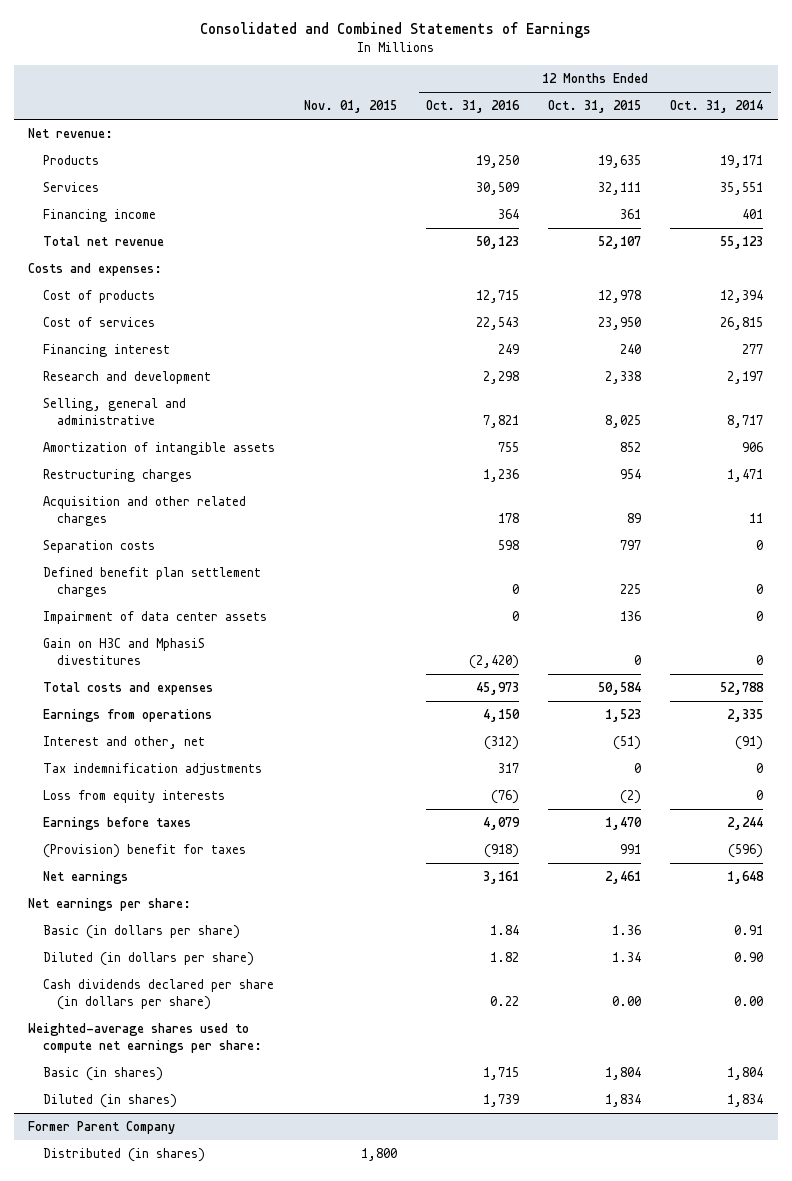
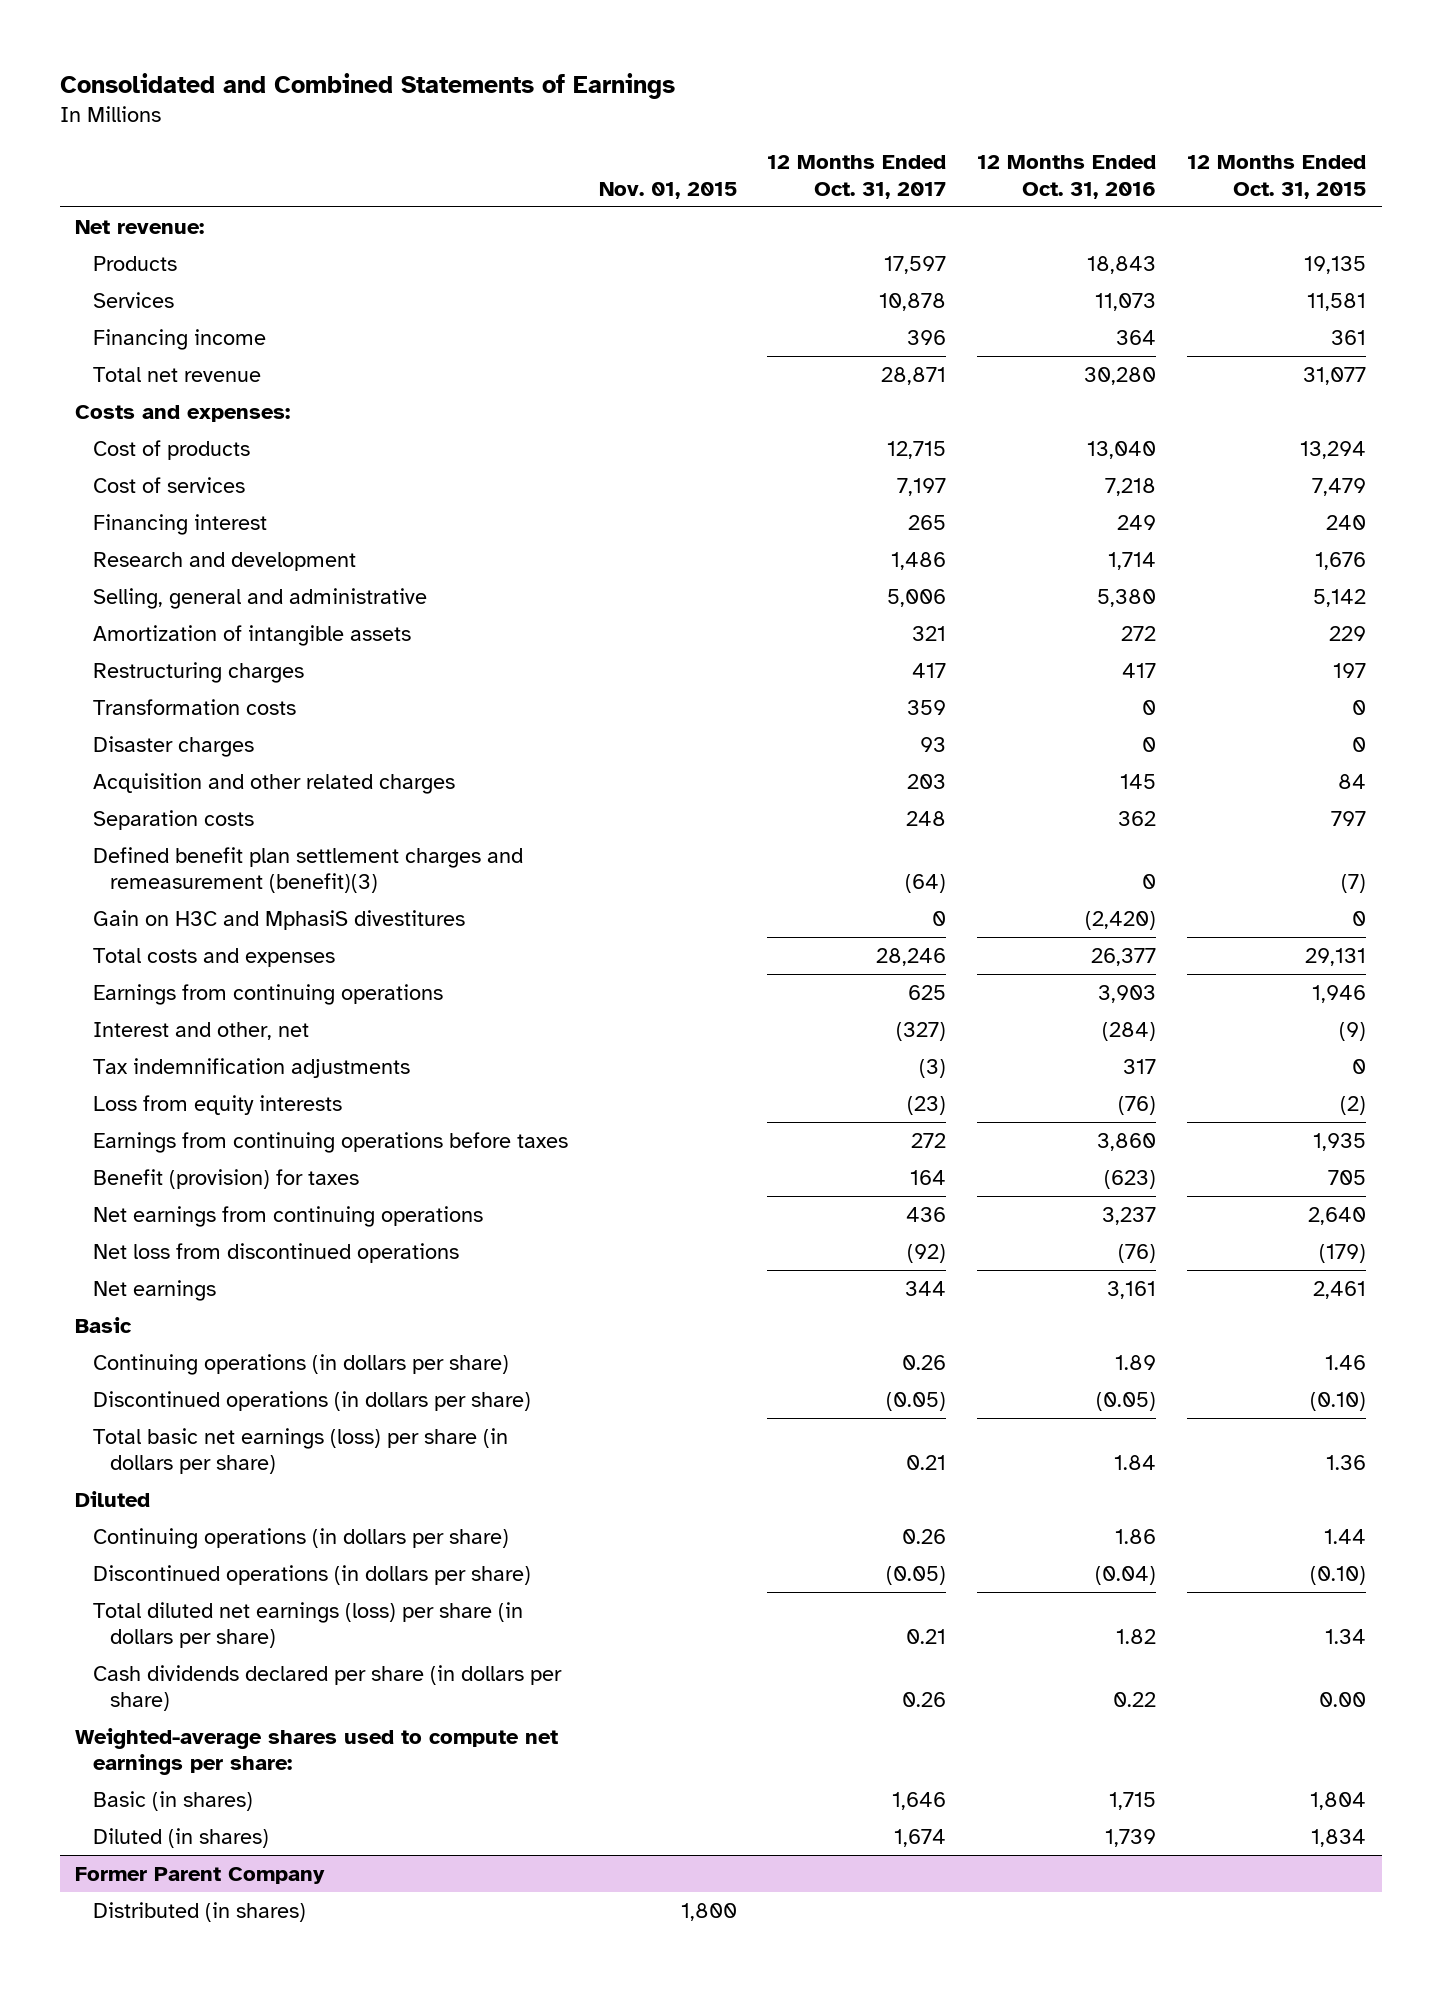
- | Nov. 01, 2015 | 12 Months Ended Oct. 31, 2016 | 12 Months Ended Oct. 31, 2015 | 12 Months Ended Oct. 31, 2014
+ | Nov. 01, 2015 | 12 Months Ended Oct. 31, 2017 | 12 Months Ended Oct. 31, 2016 | 12 Months Ended Oct. 31, 2015
- Products | | 19,250 | 19,635 | 19,171
- Services | | 30,509 | 32,111 | 35,551
+ Products | | 17,597 | 18,843 | 19,135
+ Services | | 10,878 | 11,073 | 11,581
- Total net revenue | | 50,123 | 52,107 | 55,123
+ Total net revenue | | 28,871 | 30,280 | 31,077
- Cost of products | | 12,715 | 12,978 | 12,394
- Cost of services | | 22,543 | 23,950 | 26,815
+ Cost of products | | 12,715 | 13,040 | 13,294
+ Cost of services | | 7,197 | 7,218 | 7,479
- Research and development | | 2,298 | 2,338 | 2,197
- Selling, general and administrative | | 7,821 | 8,025 | 8,717
- Amortization of intangible assets | | 755 | 852 | 906
- Restructuring charges | | 1,236 | 954 | 1,471
- Acquisition and other related charges | | 178 | 89 | 11
- Separation costs | | 598 | 797 | 0
- Defined benefit plan settlement charges | | 0 | 225 | 0
- Impairment of data center assets | | 0 | 136 | 0
+ Research and development | | 1,486 | 1,714 | 1,676
+ Selling, general and administrative | | 5,006 | 5,380 | 5,142
+ Amortization of intangible assets | | 321 | 272 | 229
+ Restructuring charges | | 417 | 417 | 197
+ Transformation costs | | 359 | 0 | 0
+ Disaster charges | | 93 | 0 | 0
+ Acquisition and other related charges | | 203 | 145 | 84
+ Separation costs | | 248 | 362 | 797
+ Defined benefit plan settlement charges and remeasurement (benefit)(3) | | (64) | 0 | (7)
- Total costs and expenses | | 45,973 | 50,584 | 52,788
- Earnings from operations | | 4,150 | 1,523 | 2,335
- Interest and other, net | | (312) | (51) | (91)
+ Total costs and expenses | | 28,246 | 26,377 | 29,131
+ Earnings from continuing operations | | 625 | 3,903 | 1,946
+ Interest and other, net | | (327) | (284) | (9)
- Earnings before taxes | | 4,079 | 1,470 | 2,244
- (Provision) benefit for taxes | | (918) | 991 | (596)
+ Earnings from continuing operations before taxes | | 272 | 3,860 | 1,935
+ Benefit (provision) for taxes | | 164 | (623) | 705
+ Net earnings from continuing operations | | 436 | 3,237 | 2,640
+ Net loss from discontinued operations | | (92) | (76) | (179)
- Net earnings per share:
- Basic (in dollars per share) | | 1.84 | 1.36 | 0.91
- Diluted (in dollars per share) | | 1.82 | 1.34 | 0.90
+ Basic
+ Continuing operations (in dollars per share) | | 0.26 | 1.89 | 1.46
+ Discontinued operations (in dollars per share) | | (0.05) | (0.05) | (0.10)
+ Total basic net earnings (loss) per share (in dollars per share) | | 0.21 | 1.84 | 1.36
+ Diluted
+ Continuing operations (in dollars per share) | | 0.26 | 1.86 | 1.44
+ Discontinued operations (in dollars per share) | | (0.05) | (0.04) | (0.10)
+ Total diluted net earnings (loss) per share (in dollars per share) | | 0.21 | 1.82 | 1.34

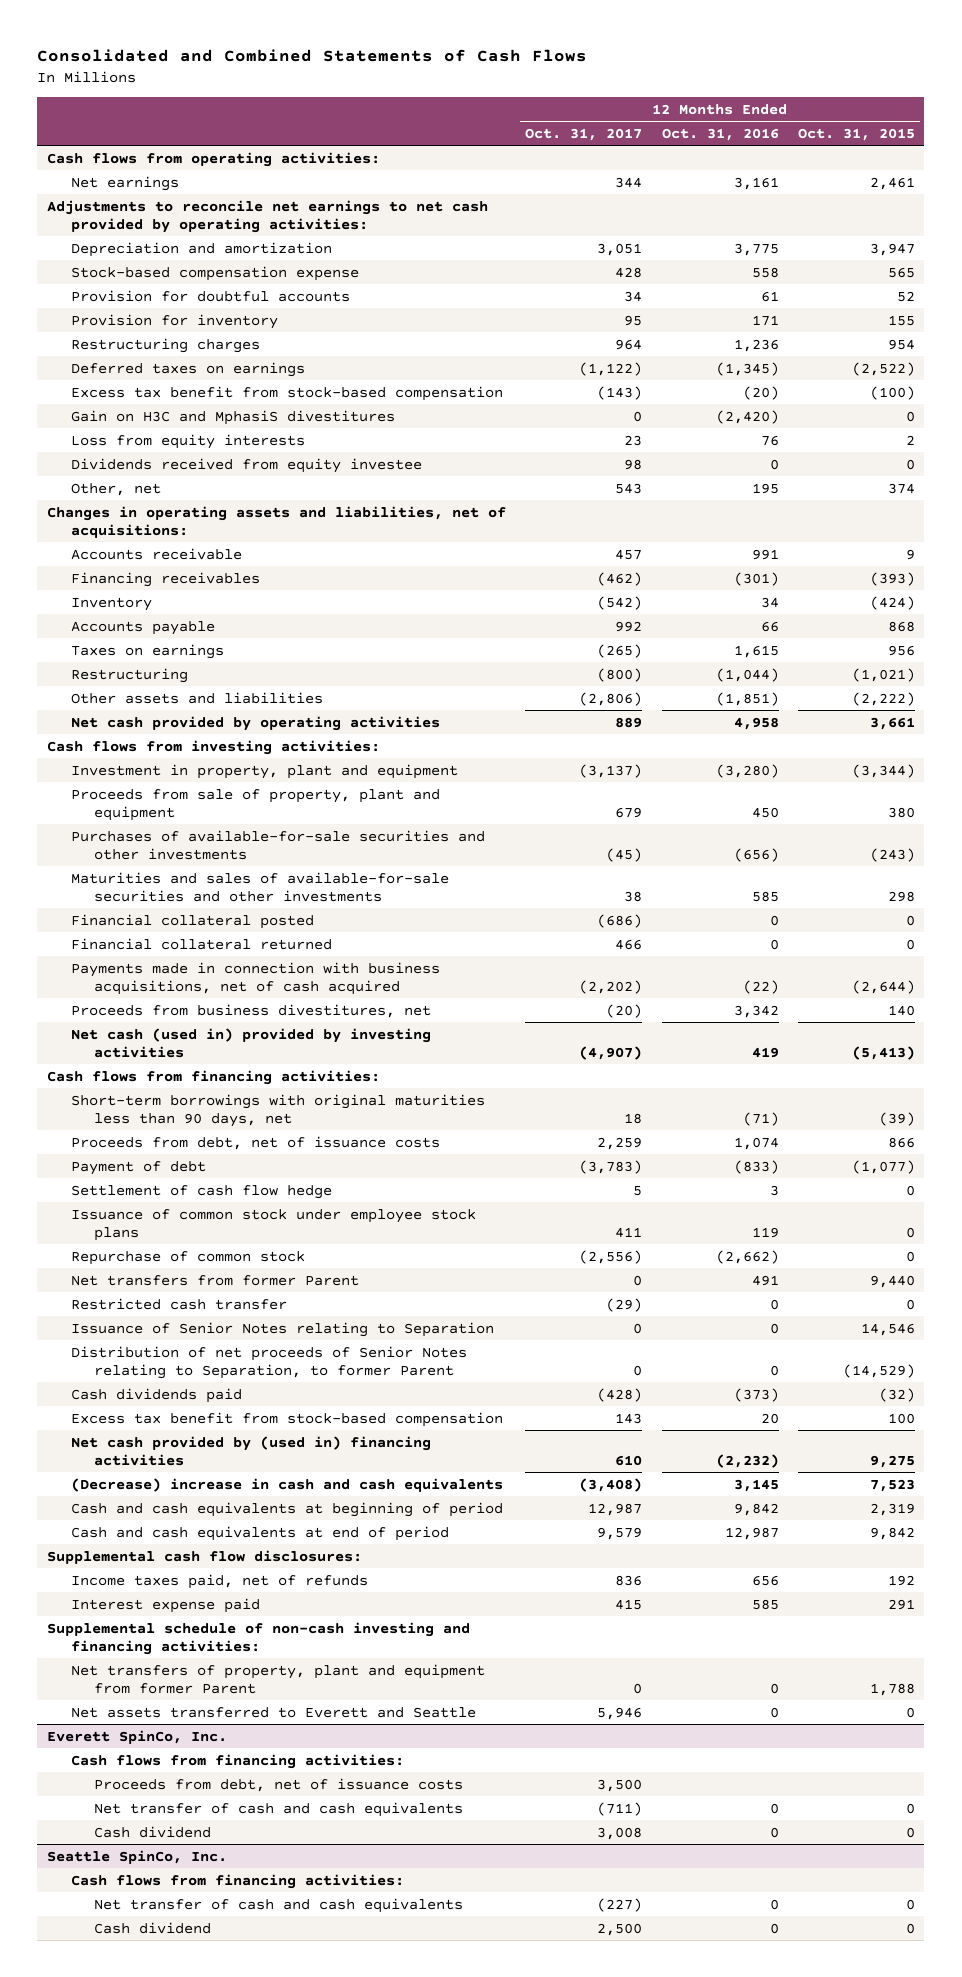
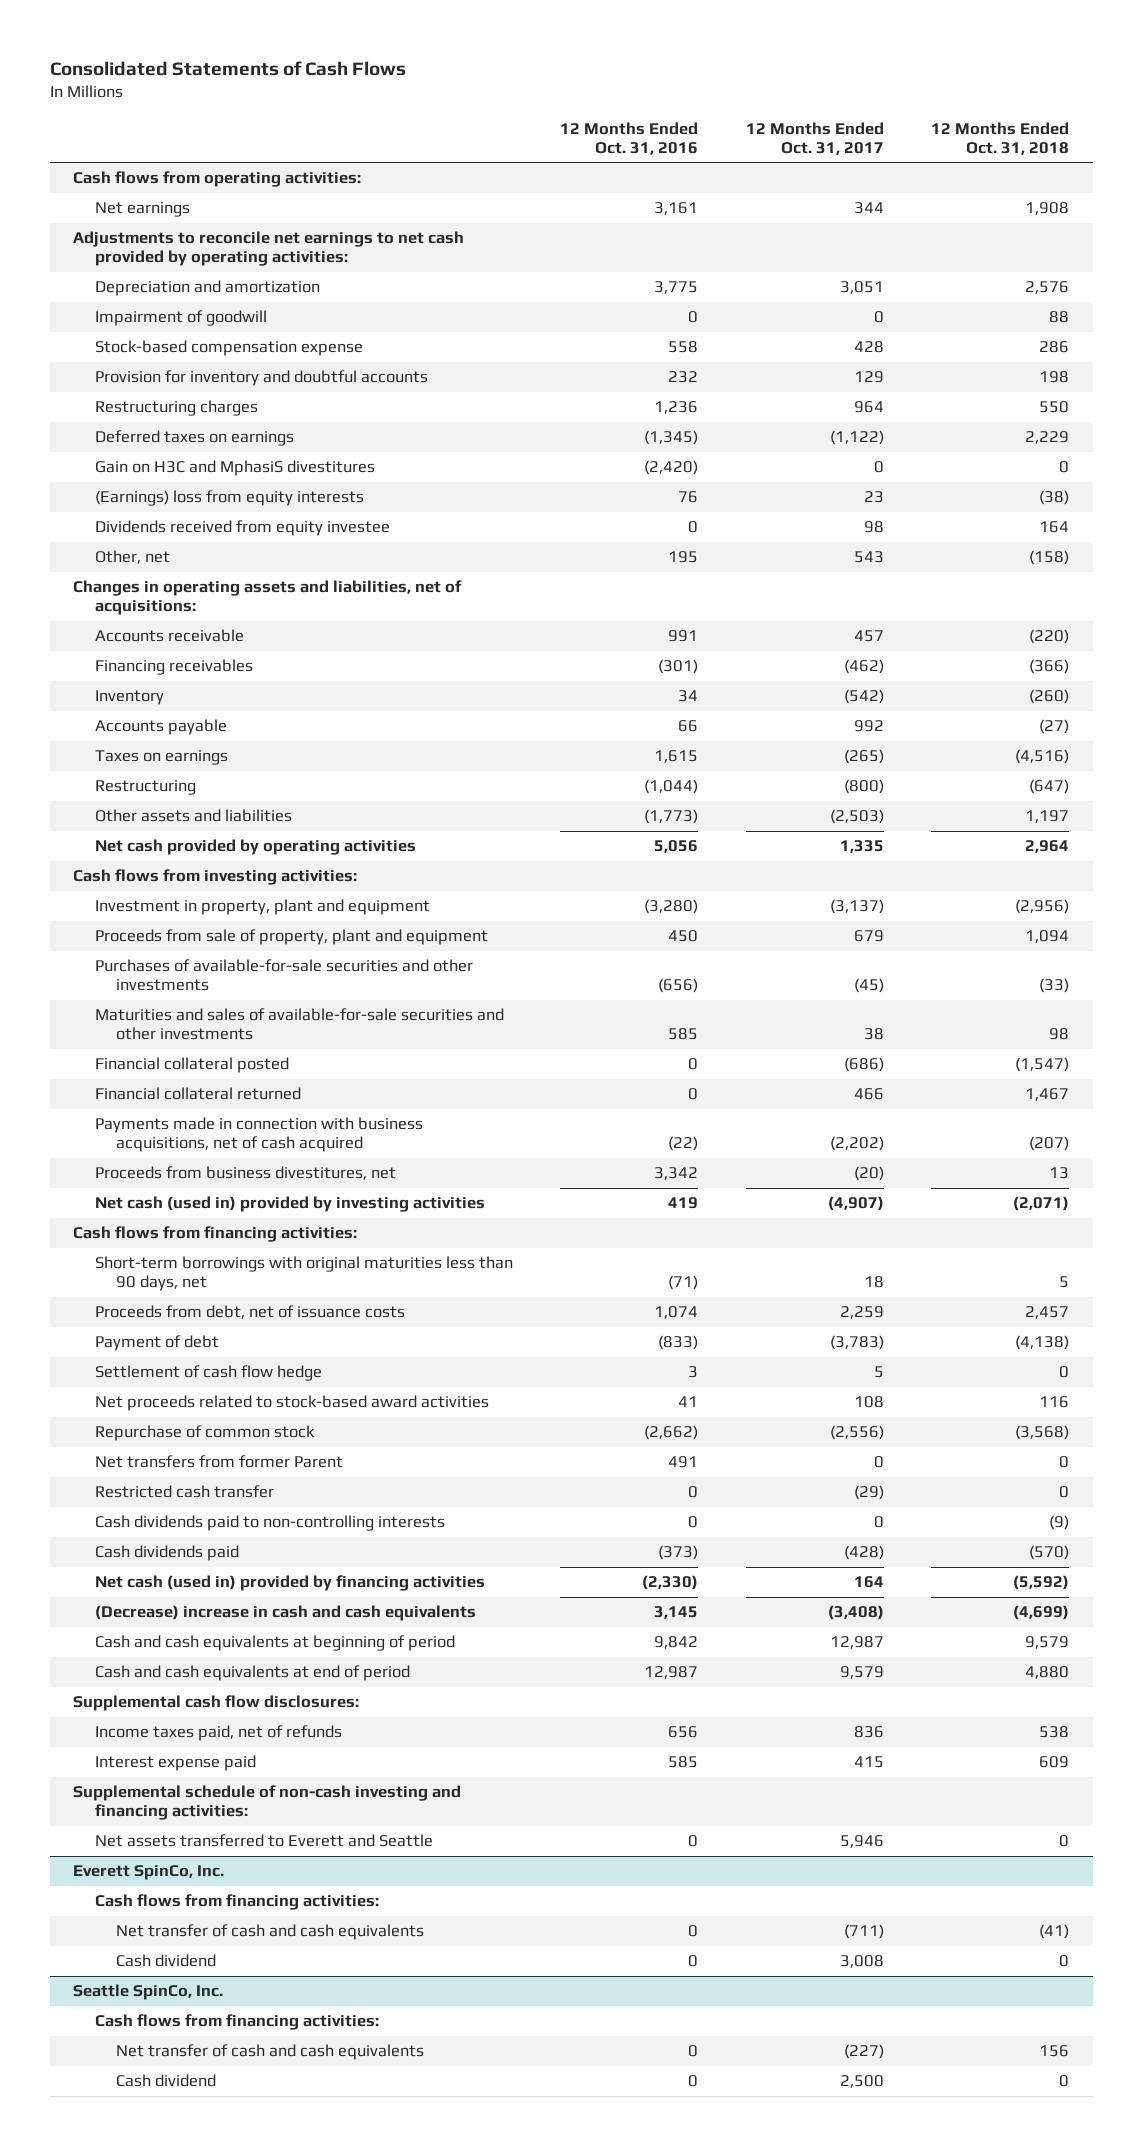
- Consolidated and Combined Statements of Cash Flows
+ Consolidated Statements of Cash Flows
- | 12 Months Ended Oct. 31, 2017 | 12 Months Ended Oct. 31, 2016 | 12 Months Ended Oct. 31, 2015
+ | 12 Months Ended Oct. 31, 2016 | 12 Months Ended Oct. 31, 2017 | 12 Months Ended Oct. 31, 2018
+ Impairment of goodwill | 0 | 0 | 88
- Provision for doubtful accounts | 34 | 61 | 52
- Provision for inventory | 95 | 171 | 155
+ Provision for inventory and doubtful accounts | 232 | 129 | 198
- Excess tax benefit from stock-based compensation | (143) | (20) | (100)
- Loss from equity interests | 23 | 76 | 2
+ (Earnings) loss from equity interests | 76 | 23 | (38)
- Other assets and liabilities | (2,806) | (1,851) | (2,222)
- Net cash provided by operating activities | 889 | 4,958 | 3,661
+ Other assets and liabilities | (1,773) | (2,503) | 1,197
+ Net cash provided by operating activities | 5,056 | 1,335 | 2,964
- Issuance of common stock under employee stock plans | 411 | 119 | 0
+ Net proceeds related to stock-based award activities | 41 | 108 | 116
- Issuance of Senior Notes relating to Separation | 0 | 0 | 14,546
- Distribution of net proceeds of Senior Notes relating to Separation, to former Parent | 0 | 0 | (14,529)
+ Cash dividends paid to non-controlling interests | 0 | 0 | (9)
- Excess tax benefit from stock-based compensation | 143 | 20 | 100
- Net cash provided by (used in) financing activities | 610 | (2,232) | 9,275
+ Net cash (used in) provided by financing activities | (2,330) | 164 | (5,592)
- Net transfers of property, plant and equipment from former Parent | 0 | 0 | 1,788
@ Everett SpinCo, Inc.
- Proceeds from debt, net of issuance costs | 3,500 | |

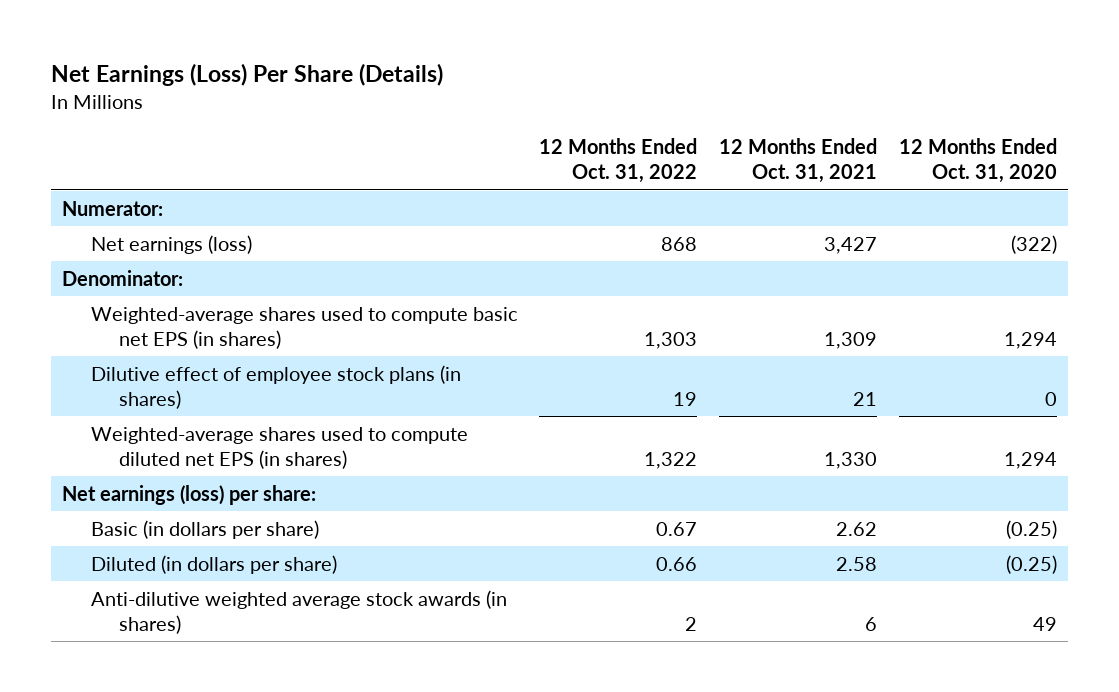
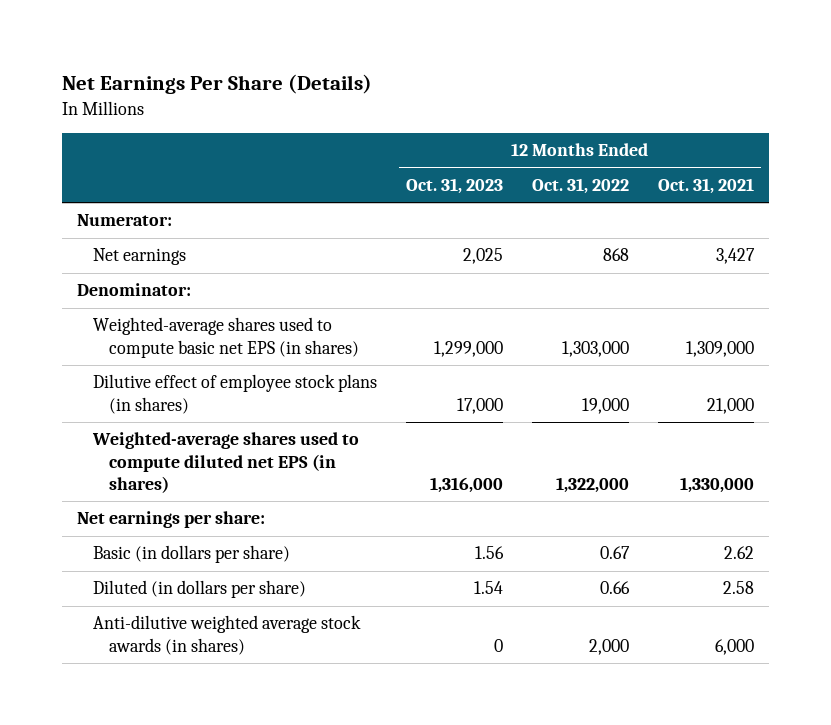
- Net Earnings (Loss) Per Share (Details)
+ Net Earnings Per Share (Details)
- | 12 Months Ended Oct. 31, 2022 | 12 Months Ended Oct. 31, 2021 | 12 Months Ended Oct. 31, 2020
+ | 12 Months Ended Oct. 31, 2023 | 12 Months Ended Oct. 31, 2022 | 12 Months Ended Oct. 31, 2021
- Net earnings (loss) | 868 | 3,427 | (322)
+ Net earnings | 2,025 | 868 | 3,427
- Weighted-average shares used to compute basic net EPS (in shares) | 1,303 | 1,309 | 1,294
- Dilutive effect of employee stock plans (in shares) | 19 | 21 | 0
- Weighted-average shares used to compute diluted net EPS (in shares) | 1,322 | 1,330 | 1,294
- Net earnings (loss) per share:
+ Weighted-average shares used to compute basic net EPS (in shares) | 1,299,000 | 1,303,000 | 1,309,000
+ Dilutive effect of employee stock plans (in shares) | 17,000 | 19,000 | 21,000
+ Weighted-average shares used to compute diluted net EPS (in shares) | 1,316,000 | 1,322,000 | 1,330,000
+ Net earnings per share:
- Anti-dilutive weighted average stock awards (in shares) | 2 | 6 | 49
+ Anti-dilutive weighted average stock awards (in shares) | 0 | 2,000 | 6,000

